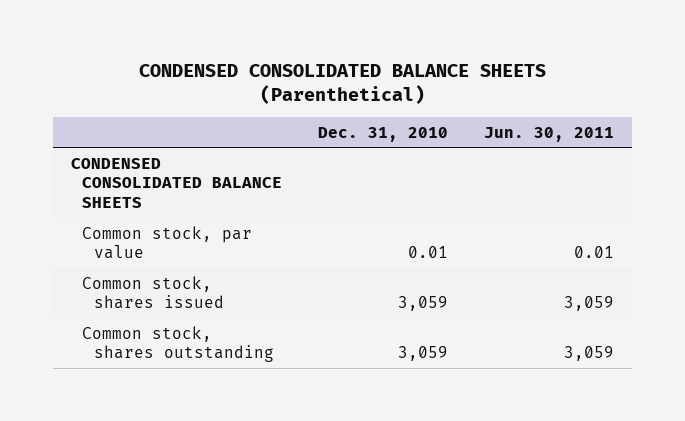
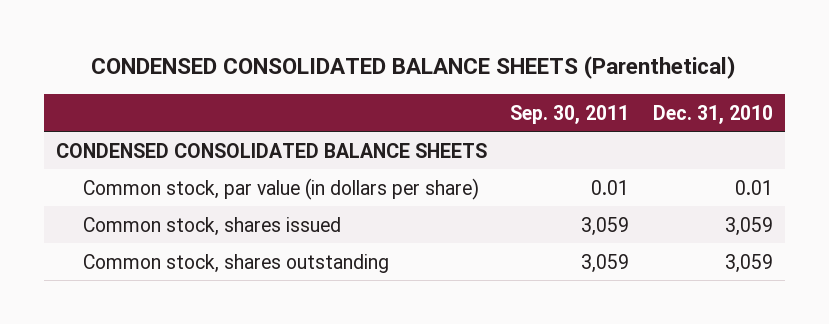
- | Dec. 31, 2010 | Jun. 30, 2011
+ | Sep. 30, 2011 | Dec. 31, 2010
- Common stock, par value | 0.01 | 0.01
+ Common stock, par value (in dollars per share) | 0.01 | 0.01

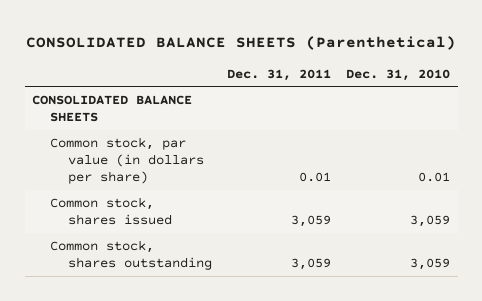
- CONDENSED CONSOLIDATED BALANCE SHEETS (Parenthetical)
+ CONSOLIDATED BALANCE SHEETS (Parenthetical)
- | Sep. 30, 2011 | Dec. 31, 2010
+ | Dec. 31, 2011 | Dec. 31, 2010
- CONDENSED CONSOLIDATED BALANCE SHEETS
+ CONSOLIDATED BALANCE SHEETS

